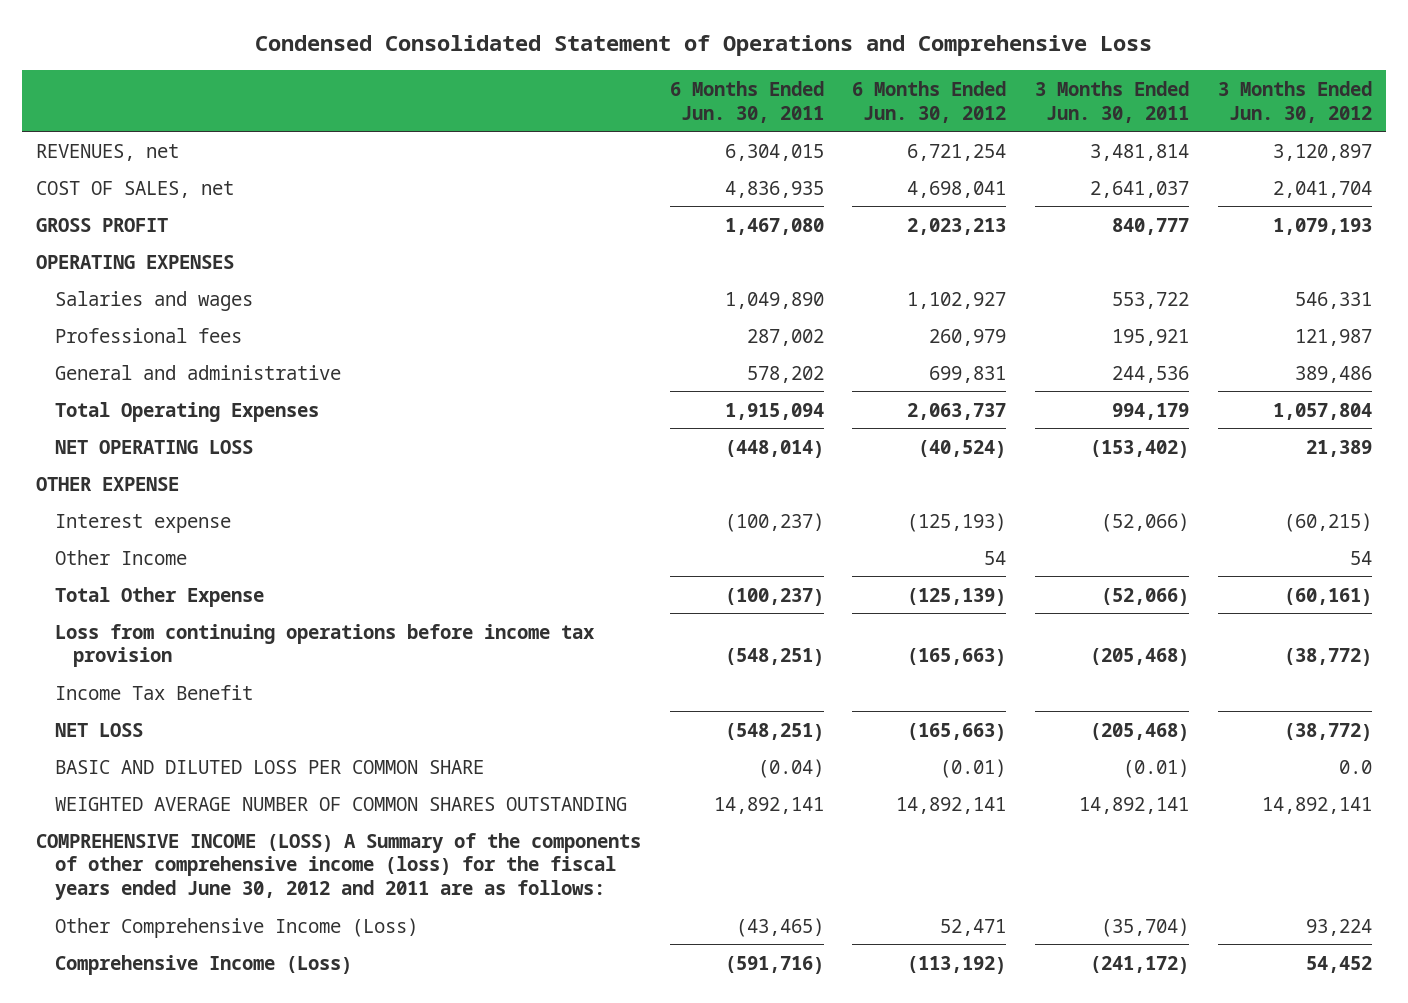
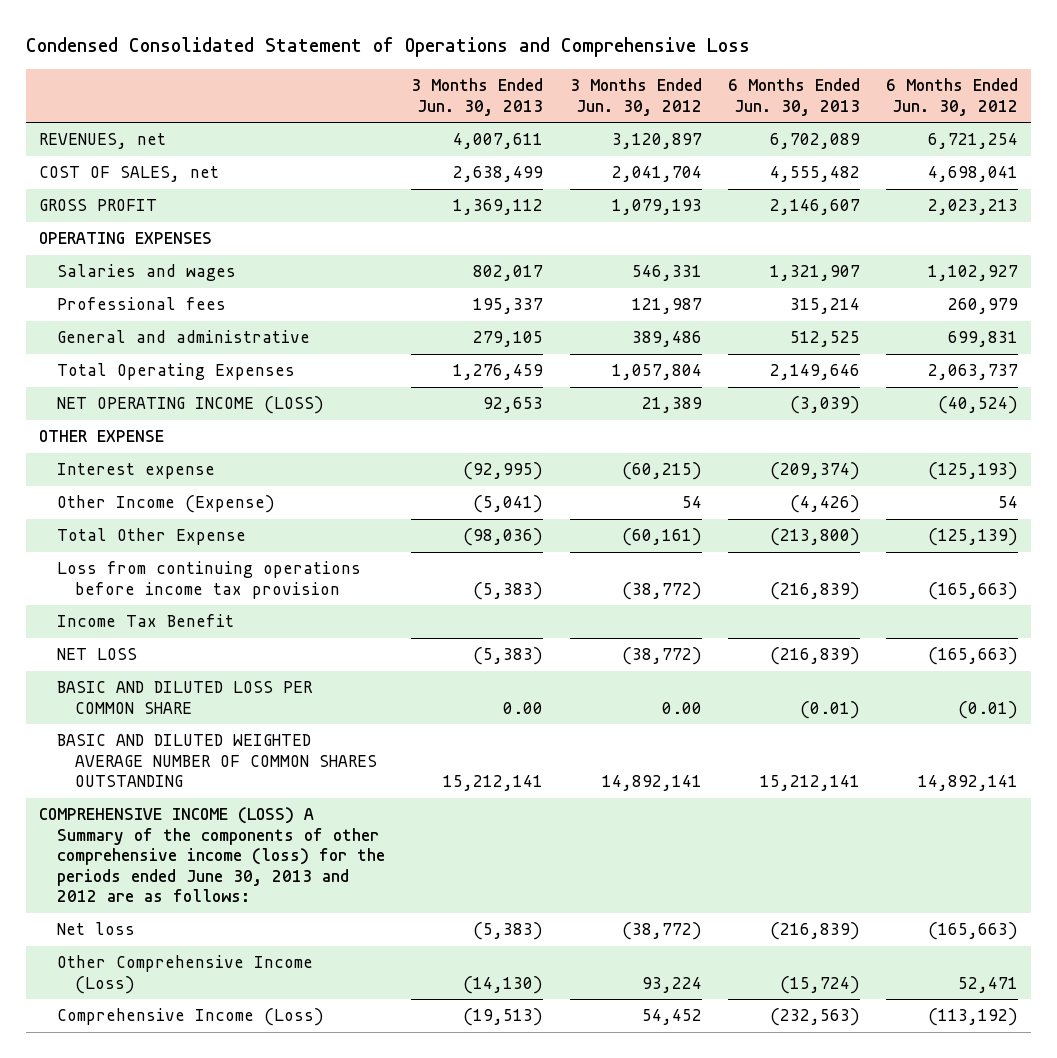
- | 6 Months Ended Jun. 30, 2011 | 6 Months Ended Jun. 30, 2012 | 3 Months Ended Jun. 30, 2011 | 3 Months Ended Jun. 30, 2012
+ | 3 Months Ended Jun. 30, 2013 | 3 Months Ended Jun. 30, 2012 | 6 Months Ended Jun. 30, 2013 | 6 Months Ended Jun. 30, 2012
- NET OPERATING LOSS | (448,014) | (40,524) | (153,402) | 21,389
+ NET OPERATING INCOME (LOSS) | 92,653 | 21,389 | (3,039) | (40,524)
- Other Income | | 54 | | 54
+ Other Income (Expense) | (5,041) | 54 | (4,426) | 54
- BASIC AND DILUTED LOSS PER COMMON SHARE | (0.04) | (0.01) | (0.01) | 0.0
- WEIGHTED AVERAGE NUMBER OF COMMON SHARES OUTSTANDING | 14,892,141 | 14,892,141 | 14,892,141 | 14,892,141
- COMPREHENSIVE INCOME (LOSS) A Summary of the components of other comprehensive income (loss) for the fiscal years ended June 30, 2012 and 2011 are as follows:
+ BASIC AND DILUTED LOSS PER COMMON SHARE | 0.00 | 0.00 | (0.01) | (0.01)
+ BASIC AND DILUTED WEIGHTED AVERAGE NUMBER OF COMMON SHARES OUTSTANDING | 15,212,141 | 14,892,141 | 15,212,141 | 14,892,141
+ COMPREHENSIVE INCOME (LOSS) A Summary of the components of other comprehensive income (loss) for the periods ended June 30, 2013 and 2012 are as follows:
+ Net loss | (5,383) | (38,772) | (216,839) | (165,663)

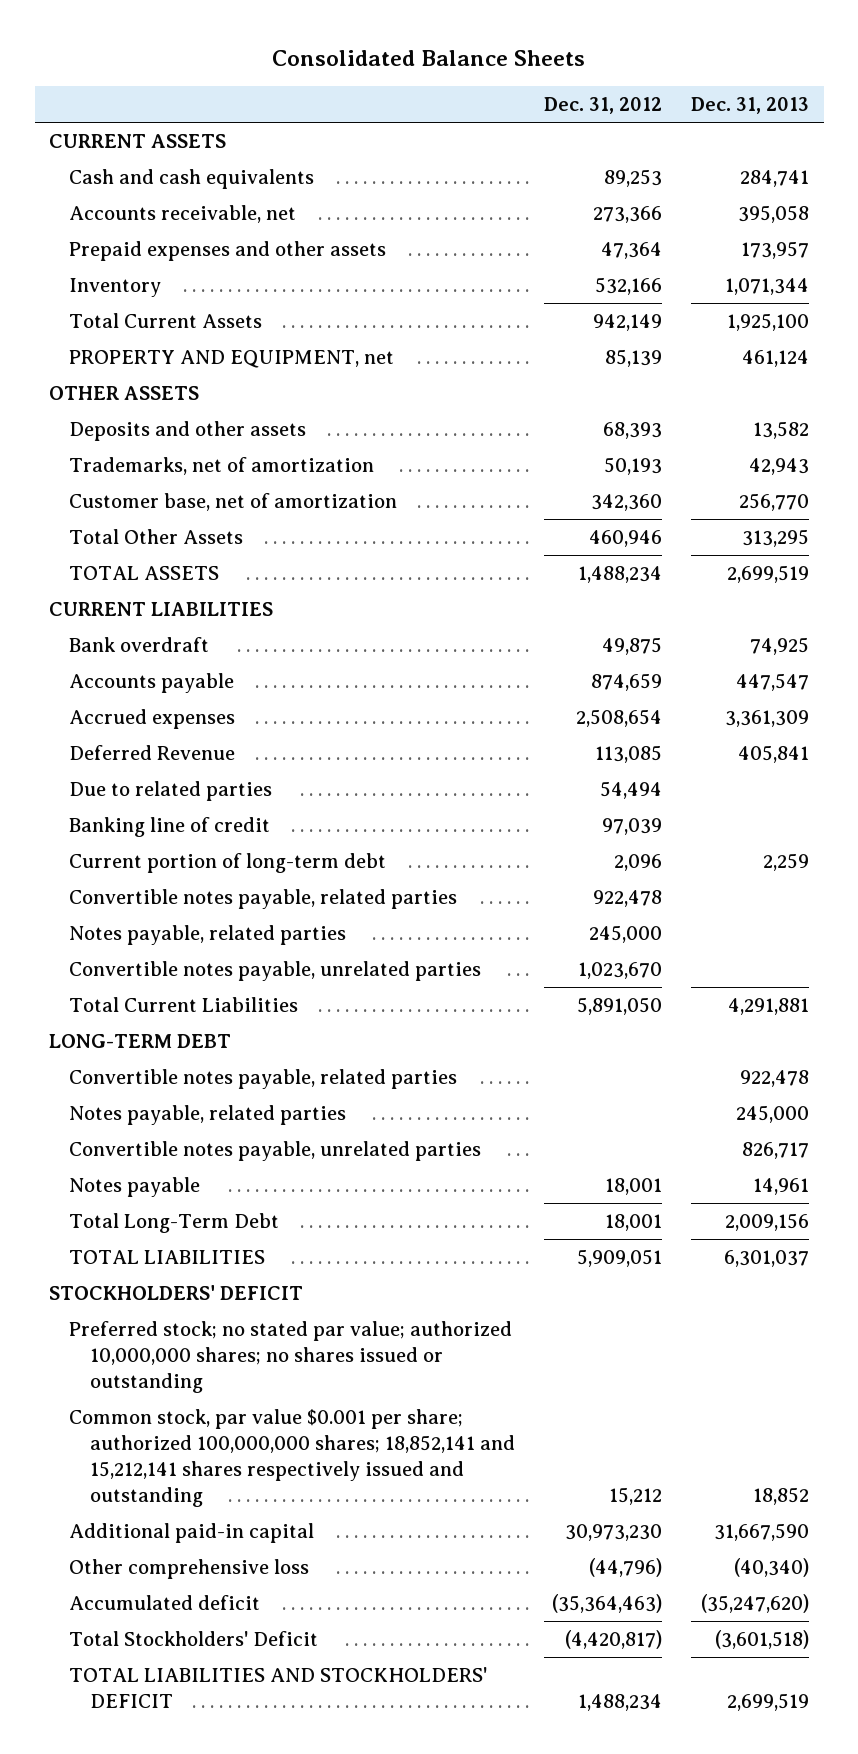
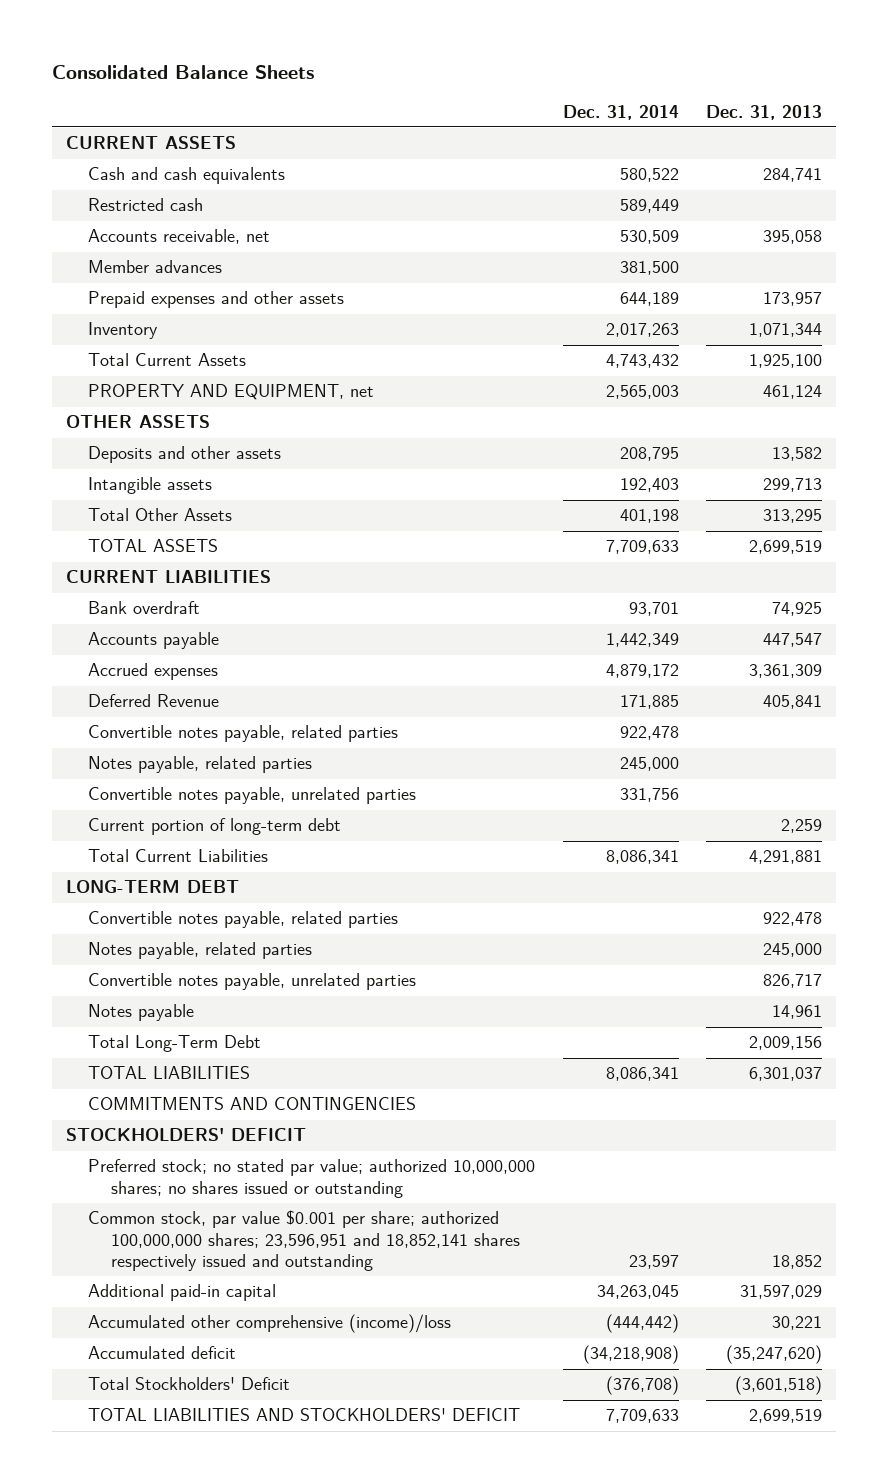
- | Dec. 31, 2012 | Dec. 31, 2013
+ | Dec. 31, 2014 | Dec. 31, 2013
+ Restricted cash | 589,449 |
+ Member advances | 381,500 |
- Trademarks, net of amortization | 50,193 | 42,943
- Customer base, net of amortization | 342,360 | 256,770
+ Intangible assets | 192,403 | 299,713
- Due to related parties | 54,494 |
- Banking line of credit | 97,039 |
moved down: Current portion of long-term debt | | 2,259
+ COMMITMENTS AND CONTINGENCIES
- Common stock, par value $0.001 per share; authorized 100,000,000 shares; 18,852,141 and 15,212,141 shares respectively issued and outstanding | 15,212 | 18,852
- Additional paid-in capital | 30,973,230 | 31,667,590
- Other comprehensive loss | (44,796) | (40,340)
+ Common stock, par value $0.001 per share; authorized 100,000,000 shares; 23,596,951 and 18,852,141 shares respectively issued and outstanding | 23,597 | 18,852
+ Additional paid-in capital | 34,263,045 | 31,597,029
+ Accumulated other comprehensive (income)/loss | (444,442) | 30,221

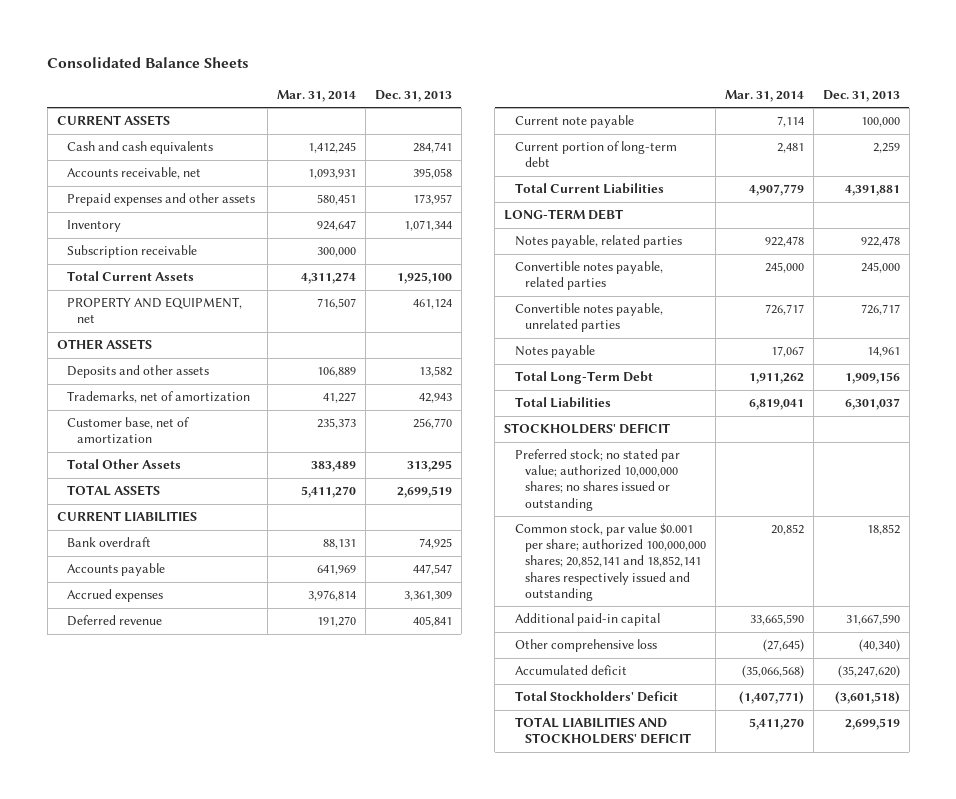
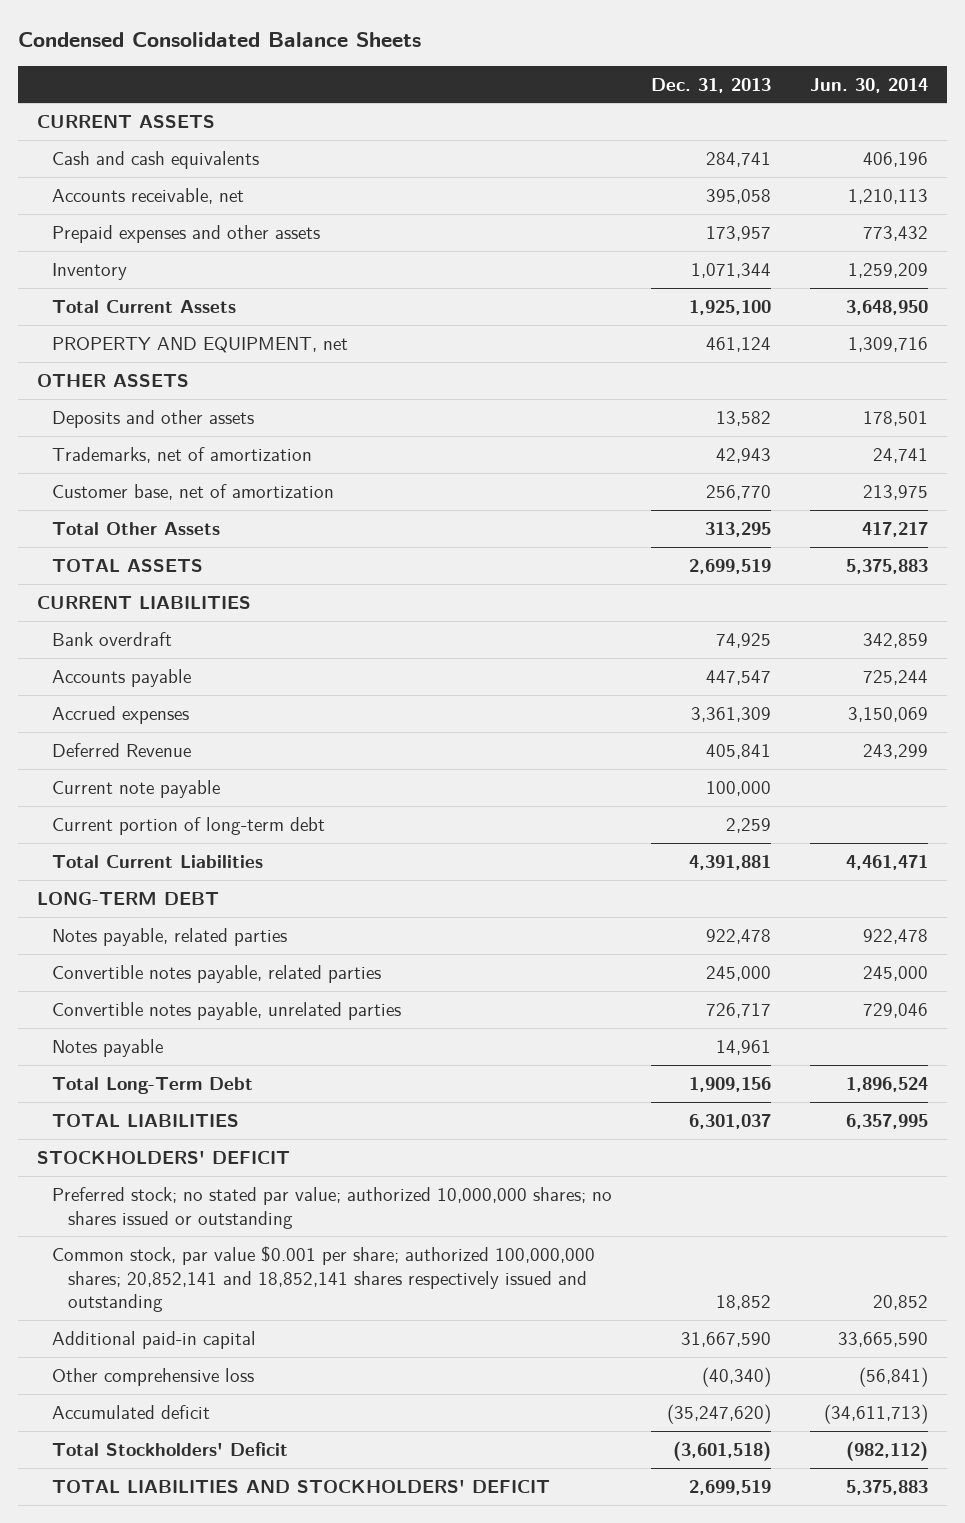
- Consolidated Balance Sheets
+ Condensed Consolidated Balance Sheets
- | Mar. 31, 2014 | Dec. 31, 2013
+ | Dec. 31, 2013 | Jun. 30, 2014
- Subscription receivable | 300,000 |
- Deferred revenue | 191,270 | 405,841
+ Deferred Revenue | 405,841 | 243,299
- Total Liabilities | 6,819,041 | 6,301,037
+ TOTAL LIABILITIES | 6,301,037 | 6,357,995

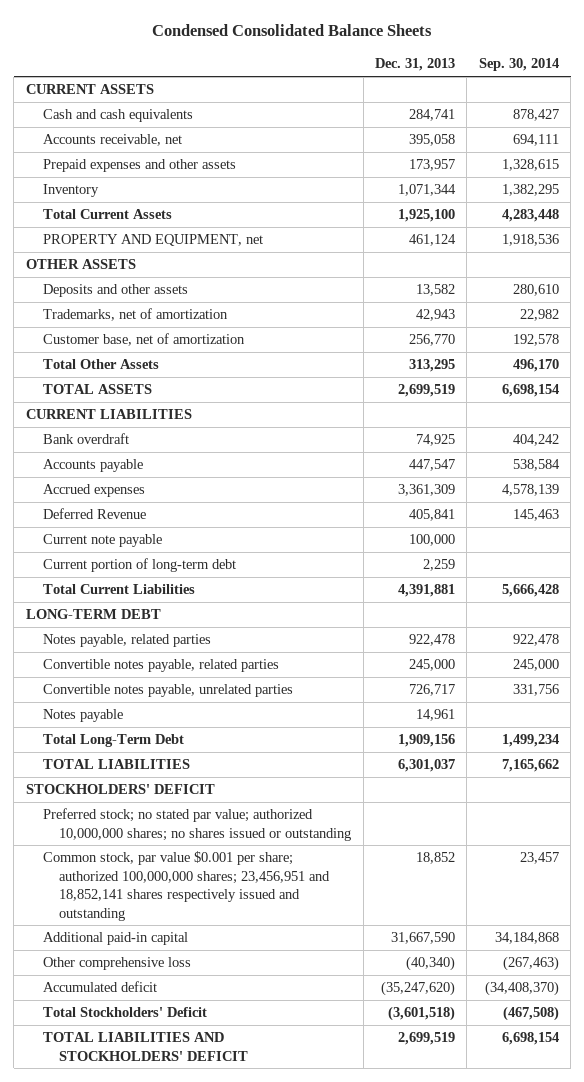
- | Dec. 31, 2013 | Jun. 30, 2014
+ | Dec. 31, 2013 | Sep. 30, 2014
- Common stock, par value $0.001 per share; authorized 100,000,000 shares; 20,852,141 and 18,852,141 shares respectively issued and outstanding | 18,852 | 20,852
+ Common stock, par value $0.001 per share; authorized 100,000,000 shares; 23,456,951 and 18,852,141 shares respectively issued and outstanding | 18,852 | 23,457

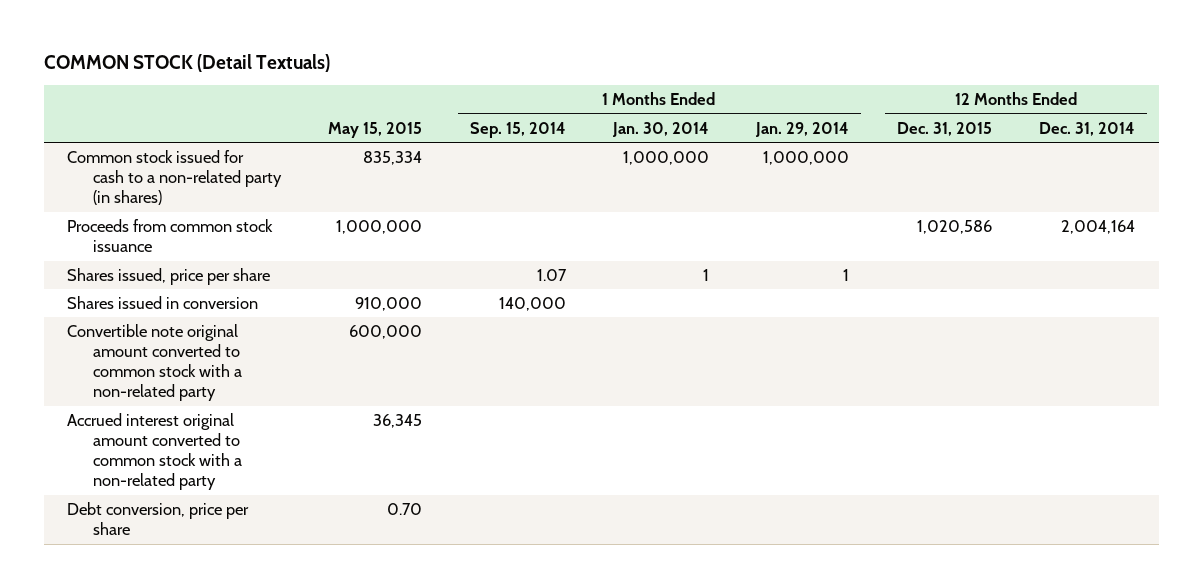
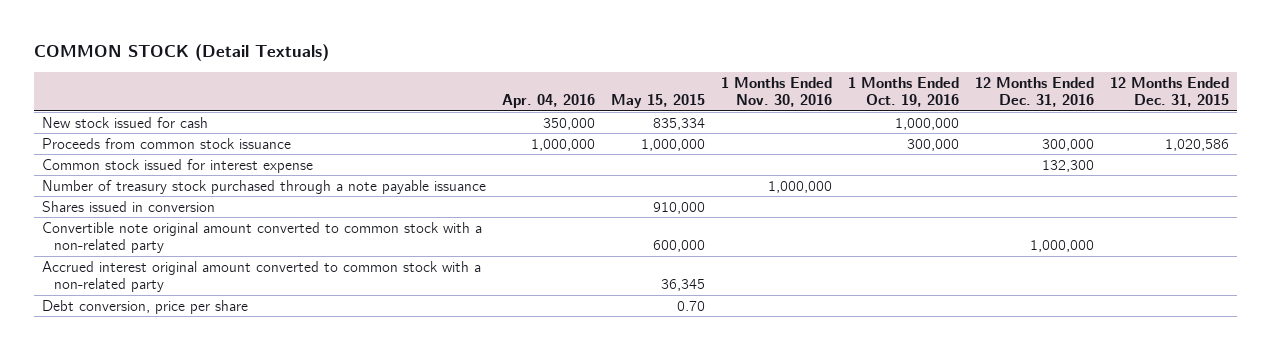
- | May 15, 2015 | 1 Months Ended Sep. 15, 2014 | 1 Months Ended Jan. 30, 2014 | 1 Months Ended Jan. 29, 2014 | 12 Months Ended Dec. 31, 2015 | 12 Months Ended Dec. 31, 2014
+ | Apr. 04, 2016 | May 15, 2015 | 1 Months Ended Nov. 30, 2016 | 1 Months Ended Oct. 19, 2016 | 12 Months Ended Dec. 31, 2016 | 12 Months Ended Dec. 31, 2015
- Common stock issued for cash to a non-related party (in shares) | 835,334 | | 1,000,000 | 1,000,000 | |
+ New stock issued for cash | 350,000 | 835,334 | | 1,000,000 | |
- Shares issued, price per share | | 1.07 | 1 | 1 | |
+ Common stock issued for interest expense | | | | | 132,300 |
+ Number of treasury stock purchased through a note payable issuance | | | 1,000,000 | | |

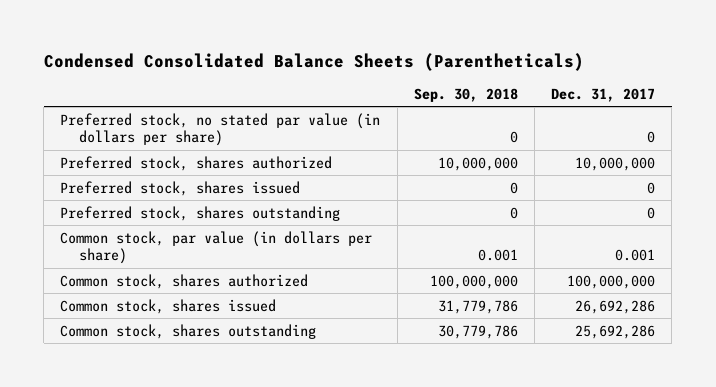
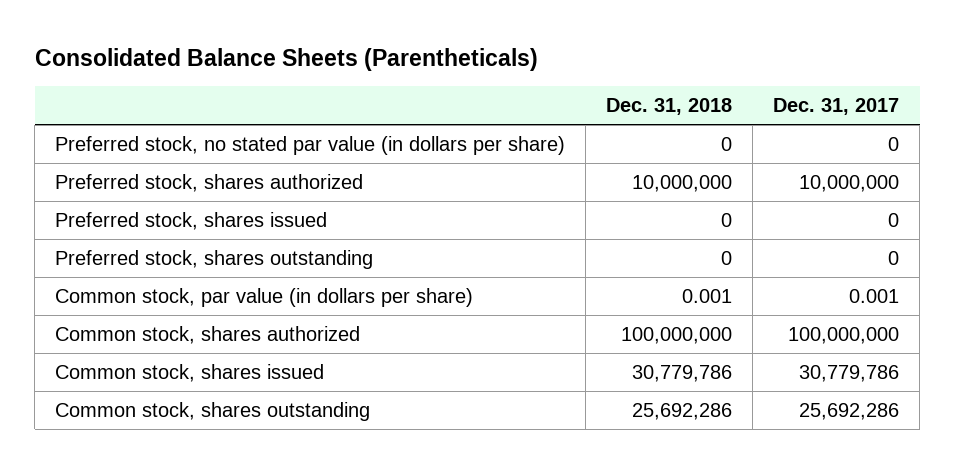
- Condensed Consolidated Balance Sheets (Parentheticals)
+ Consolidated Balance Sheets (Parentheticals)
- | Sep. 30, 2018 | Dec. 31, 2017
+ | Dec. 31, 2018 | Dec. 31, 2017
- Common stock, shares issued | 31,779,786 | 26,692,286
+ Common stock, shares issued | 30,779,786 | 30,779,786

